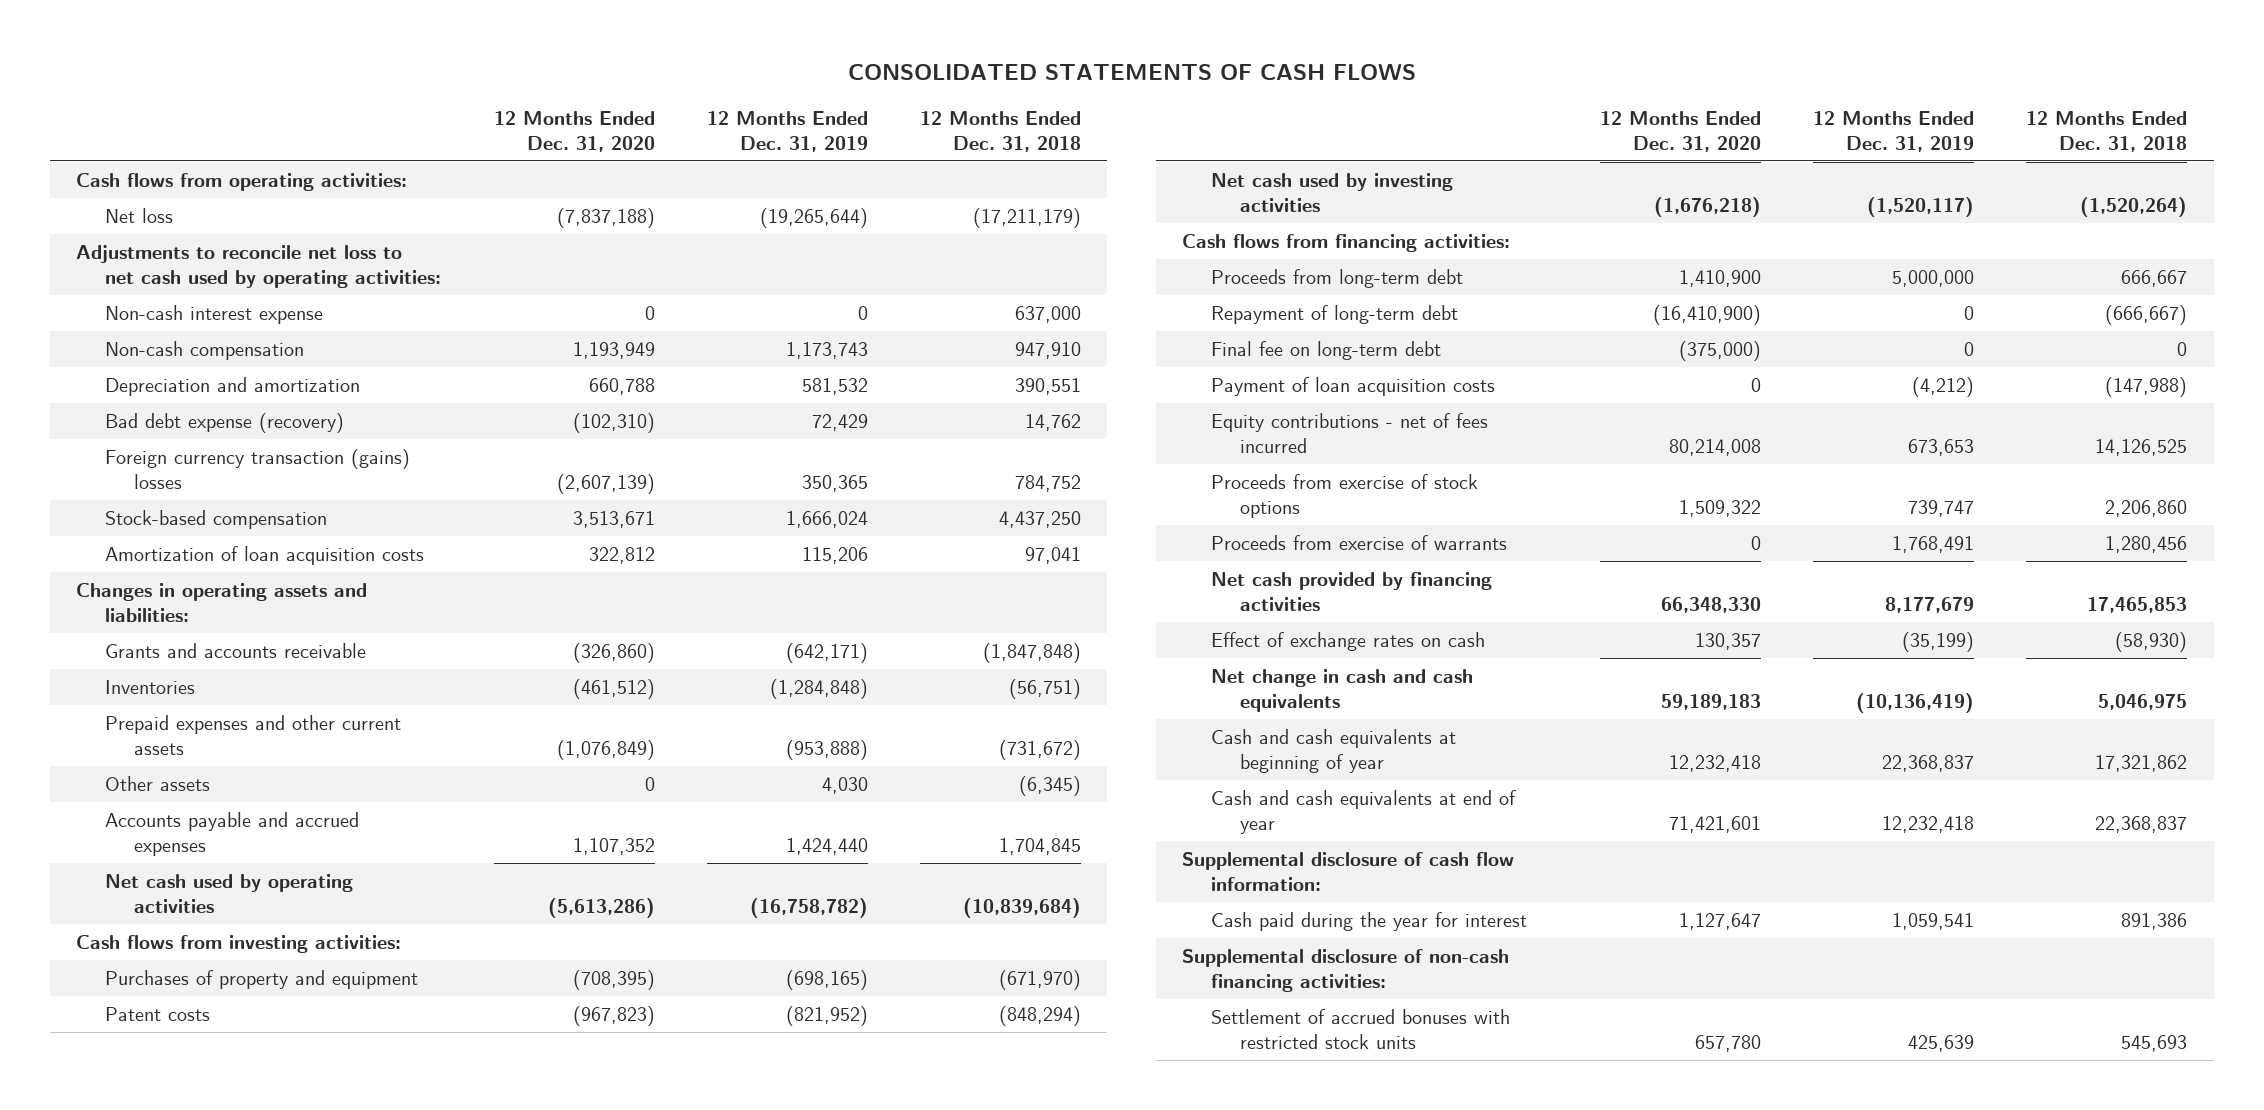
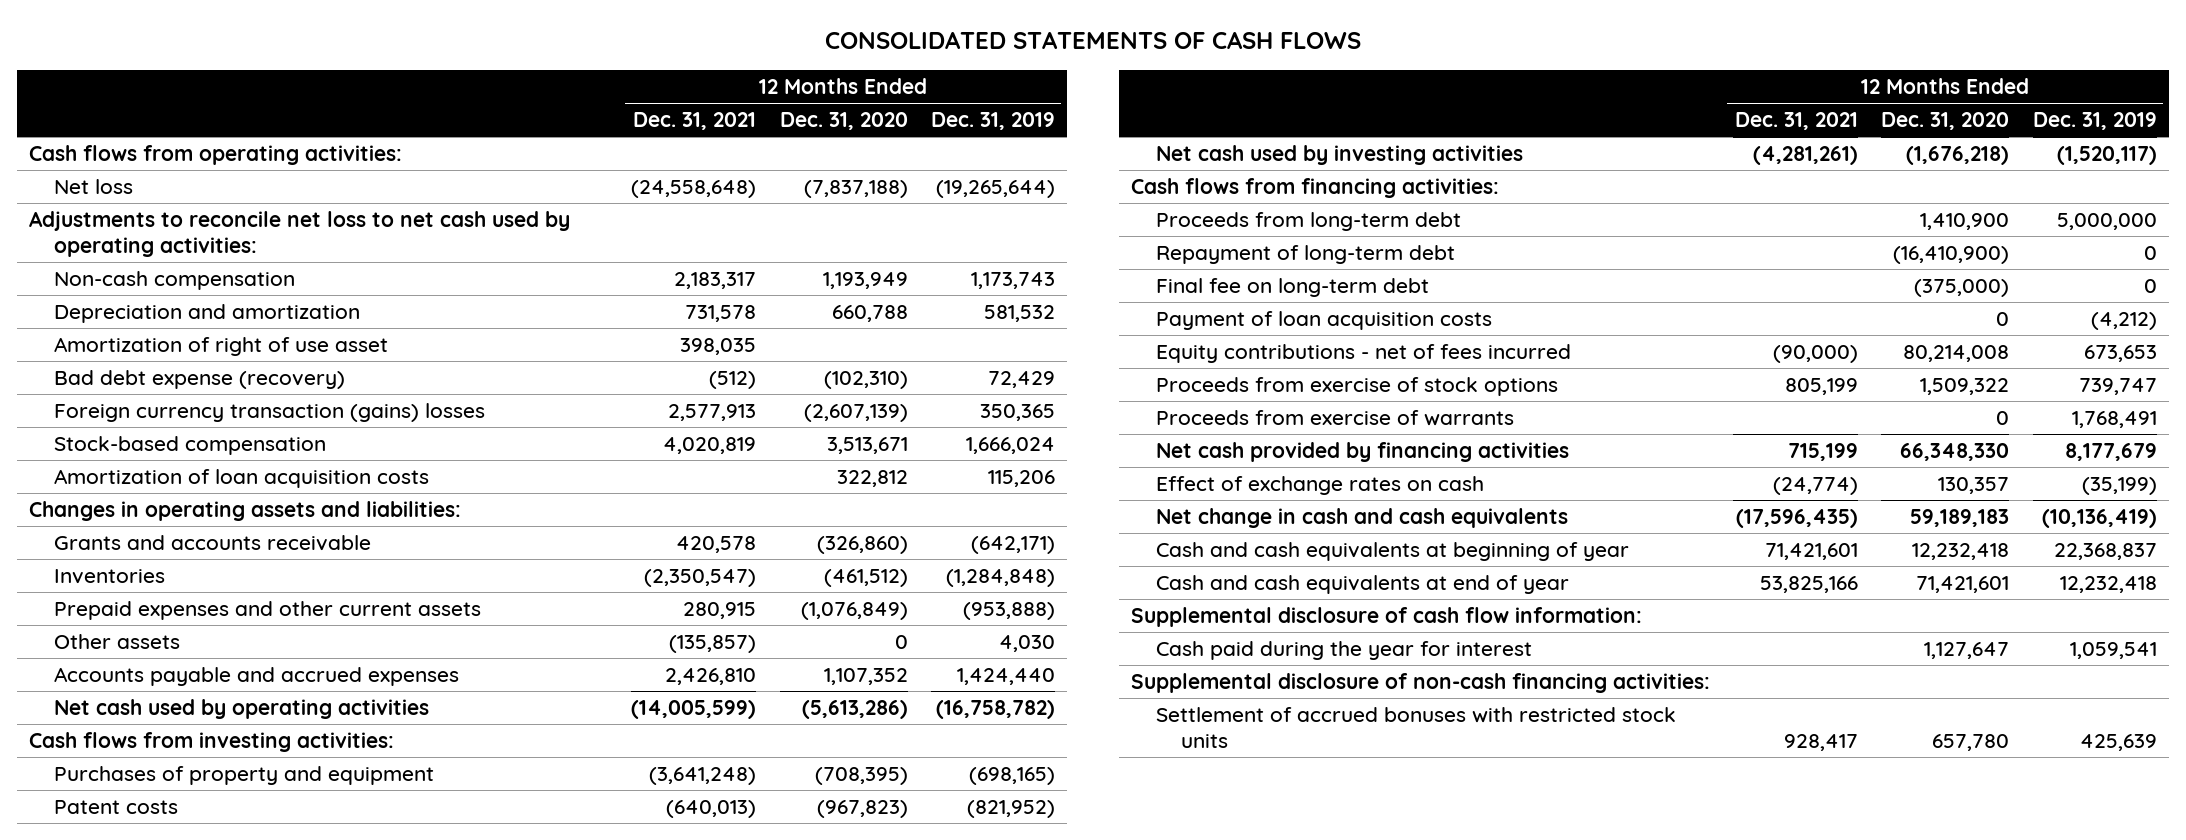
- | 12 Months Ended Dec. 31, 2020 | 12 Months Ended Dec. 31, 2019 | 12 Months Ended Dec. 31, 2018
+ | 12 Months Ended Dec. 31, 2021 | 12 Months Ended Dec. 31, 2020 | 12 Months Ended Dec. 31, 2019
- Non-cash interest expense | 0 | 0 | 637,000
+ Amortization of right of use asset | 398,035 | |

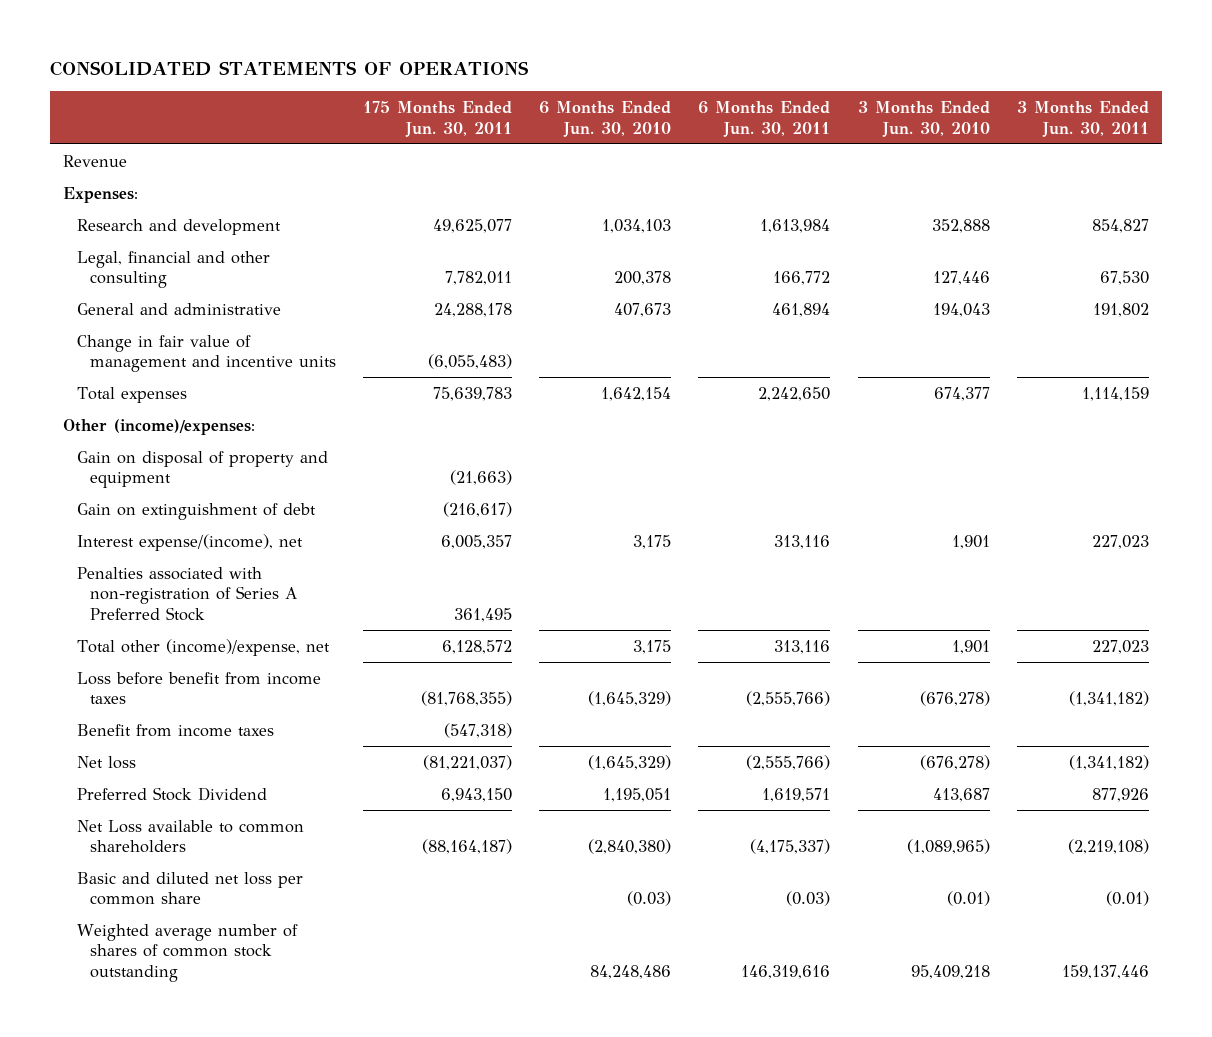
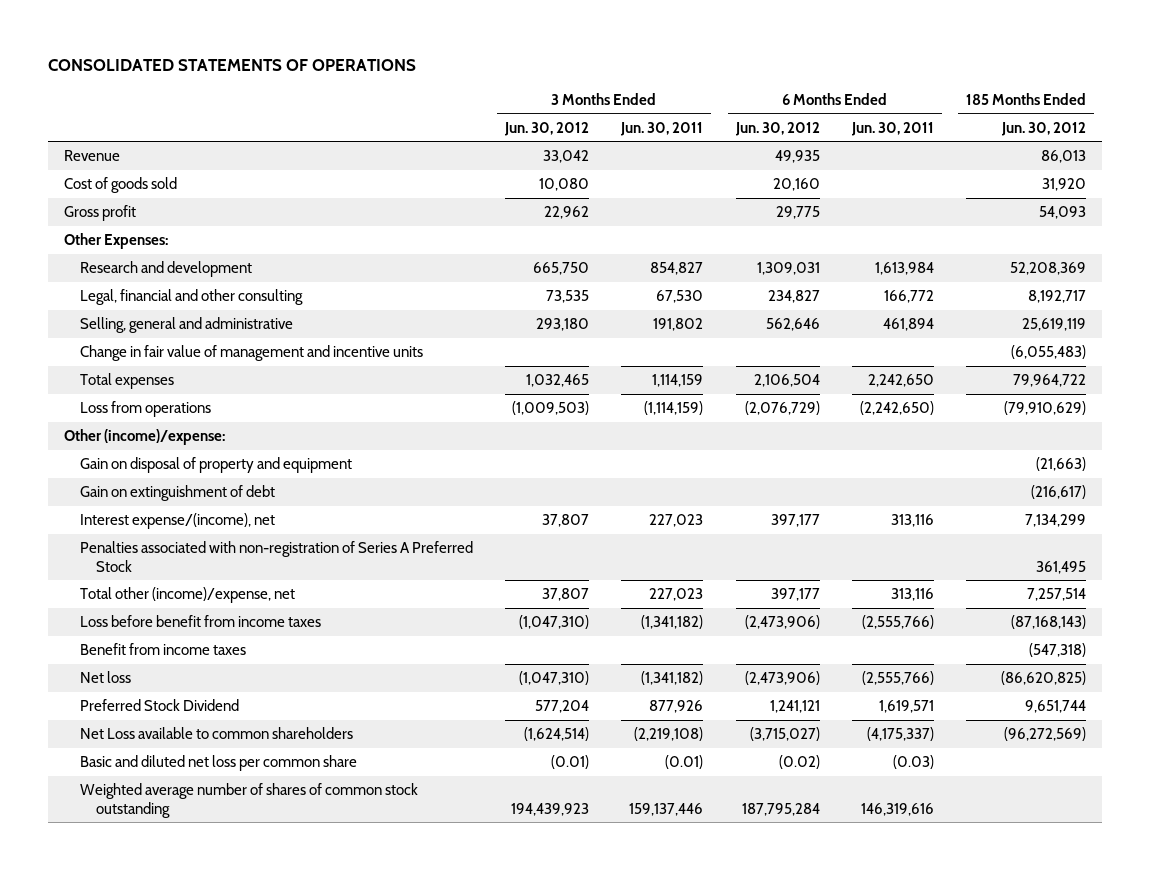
- | 175 Months Ended Jun. 30, 2011 | 6 Months Ended Jun. 30, 2010 | 6 Months Ended Jun. 30, 2011 | 3 Months Ended Jun. 30, 2010 | 3 Months Ended Jun. 30, 2011
+ | 3 Months Ended Jun. 30, 2012 | 3 Months Ended Jun. 30, 2011 | 6 Months Ended Jun. 30, 2012 | 6 Months Ended Jun. 30, 2011 | 185 Months Ended Jun. 30, 2012
- Expenses:
+ Cost of goods sold | 10,080 | | 20,160 | | 31,920
+ Gross profit | 22,962 | | 29,775 | | 54,093
+ Other Expenses:
- General and administrative | 24,288,178 | 407,673 | 461,894 | 194,043 | 191,802
+ Selling, general and administrative | 293,180 | 191,802 | 562,646 | 461,894 | 25,619,119
- Other (income)/expenses:
+ Loss from operations | (1,009,503) | (1,114,159) | (2,076,729) | (2,242,650) | (79,910,629)
+ Other (income)/expense:

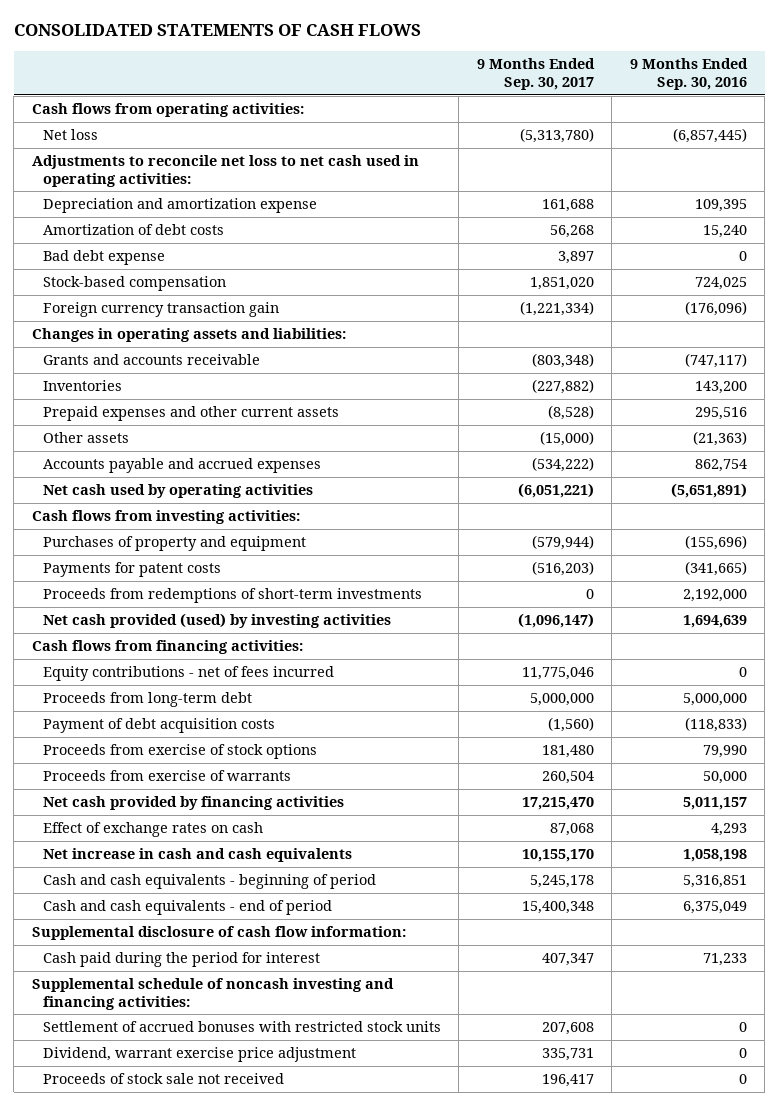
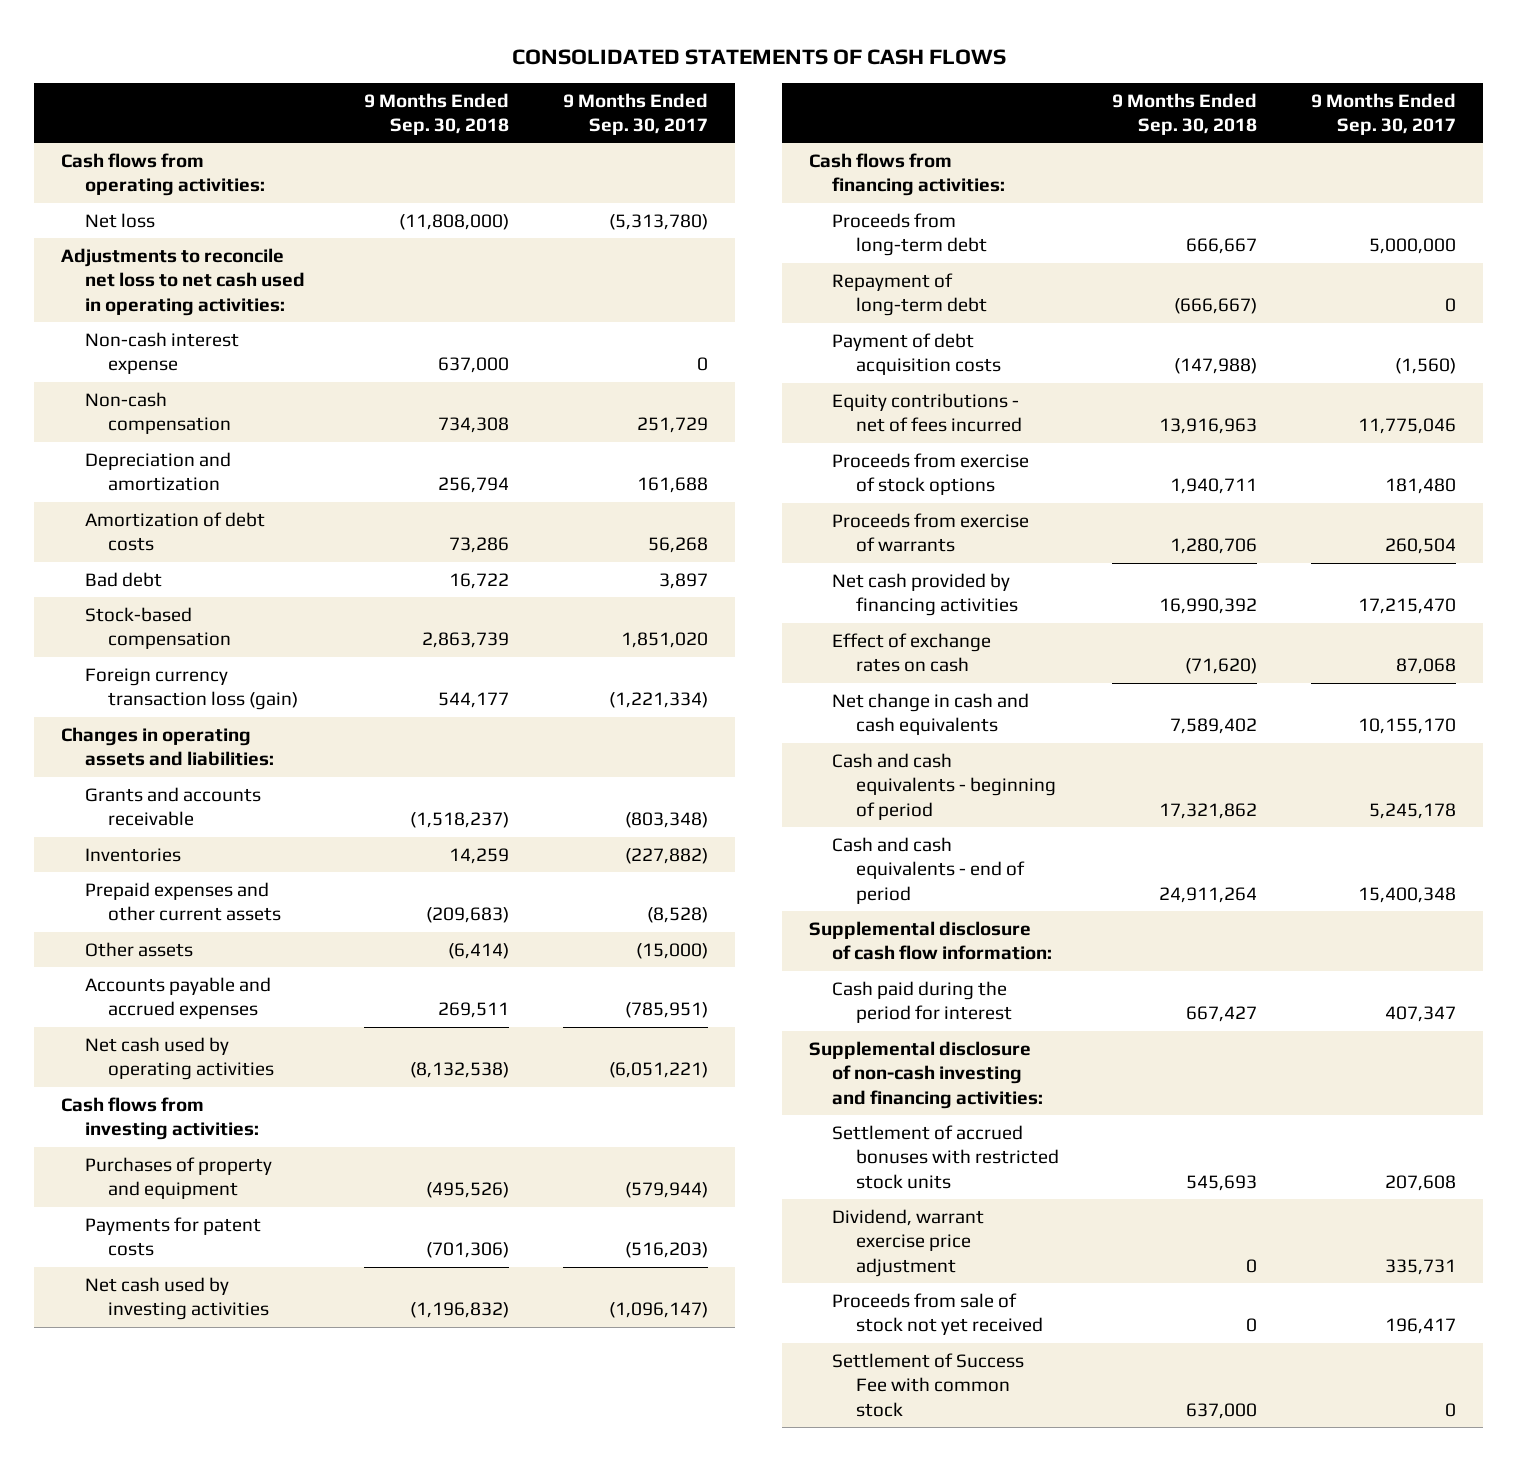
- | 9 Months Ended Sep. 30, 2017 | 9 Months Ended Sep. 30, 2016
+ | 9 Months Ended Sep. 30, 2018 | 9 Months Ended Sep. 30, 2017
- Depreciation and amortization expense | 161,688 | 109,395
+ Non-cash interest expense | 637,000 | 0
+ Non-cash compensation | 734,308 | 251,729
+ Depreciation and amortization | 256,794 | 161,688
- Bad debt expense | 3,897 | 0
+ Bad debt | 16,722 | 3,897
- Foreign currency transaction gain | (1,221,334) | (176,096)
+ Foreign currency transaction loss (gain) | 544,177 | (1,221,334)
- Accounts payable and accrued expenses | (534,222) | 862,754
+ Accounts payable and accrued expenses | 269,511 | (785,951)
- Proceeds from redemptions of short-term investments | 0 | 2,192,000
- Net cash provided (used) by investing activities | (1,096,147) | 1,694,639
+ Net cash used by investing activities | (1,196,832) | (1,096,147)
+ Repayment of long-term debt | (666,667) | 0
moved down: Equity contributions - net of fees incurred | 13,916,963 | 11,775,046
- Net increase in cash and cash equivalents | 10,155,170 | 1,058,198
+ Net change in cash and cash equivalents | 7,589,402 | 10,155,170
- Supplemental schedule of noncash investing and financing activities:
+ Supplemental disclosure of non-cash investing and financing activities:
- Proceeds of stock sale not received | 196,417 | 0
+ Proceeds from sale of stock not yet received | 0 | 196,417
+ Settlement of Success Fee with common stock | 637,000 | 0

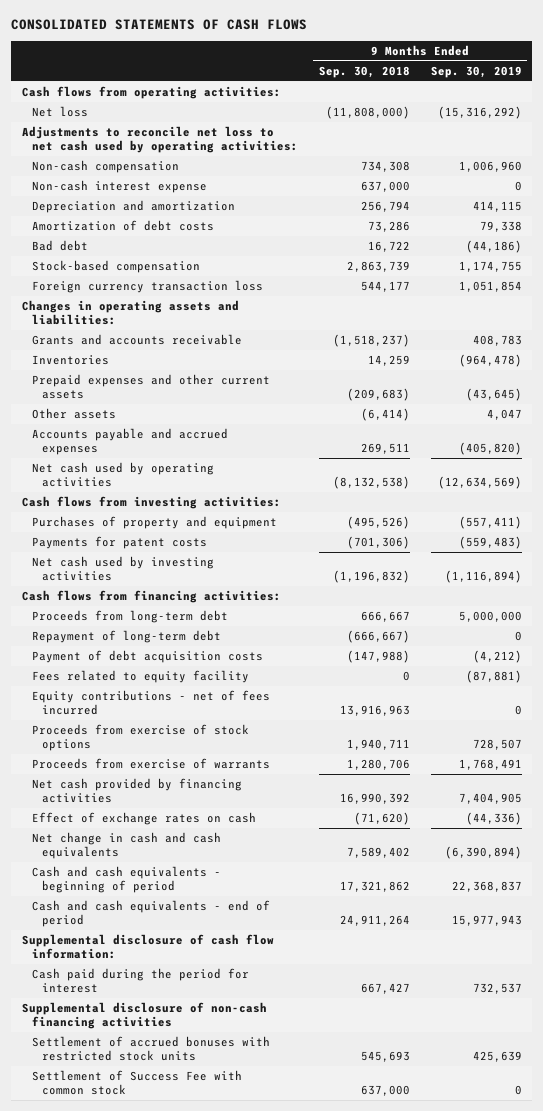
- | 9 Months Ended Sep. 30, 2018 | 9 Months Ended Sep. 30, 2017
+ | 9 Months Ended Sep. 30, 2018 | 9 Months Ended Sep. 30, 2019
- Adjustments to reconcile net loss to net cash used in operating activities:
+ Adjustments to reconcile net loss to net cash used by operating activities:
moved down: Non-cash interest expense | 637,000 | 0
- Foreign currency transaction loss (gain) | 544,177 | (1,221,334)
+ Foreign currency transaction loss | 544,177 | 1,051,854
+ Fees related to equity facility | 0 | (87,881)
- Supplemental disclosure of non-cash investing and financing activities:
+ Supplemental disclosure of non-cash financing activities
- Dividend, warrant exercise price adjustment | 0 | 335,731
- Proceeds from sale of stock not yet received | 0 | 196,417

